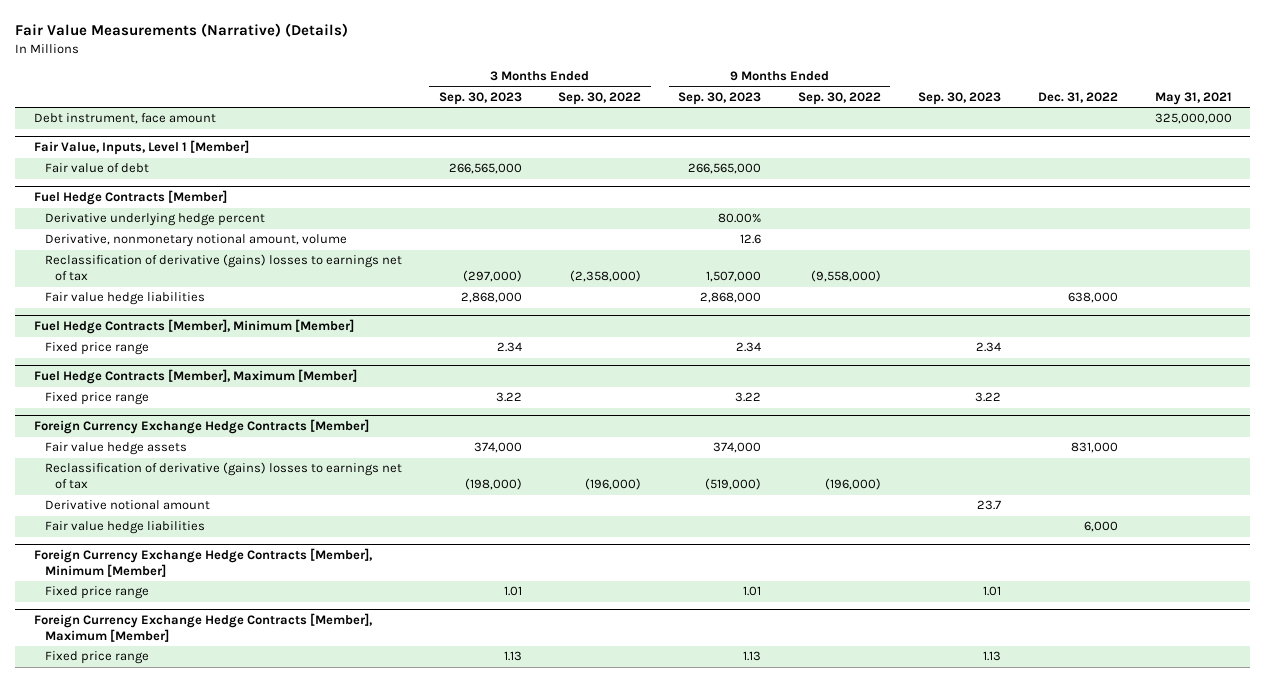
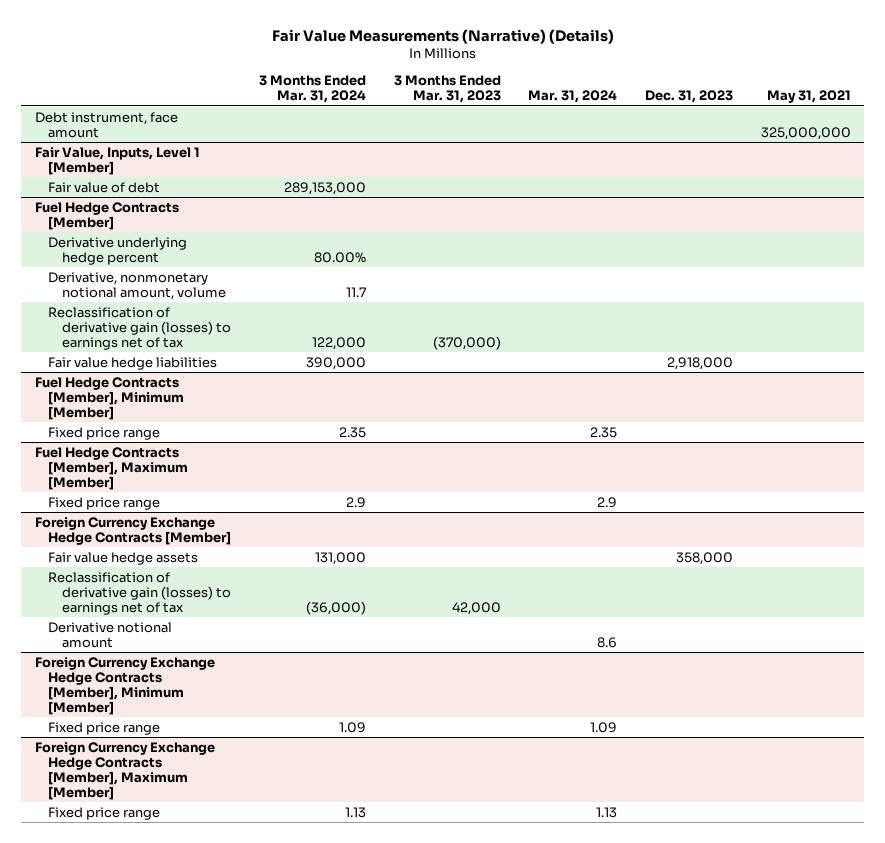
- | 3 Months Ended Sep. 30, 2023 | 3 Months Ended Sep. 30, 2022 | 9 Months Ended Sep. 30, 2023 | 9 Months Ended Sep. 30, 2022 | Sep. 30, 2023 | Dec. 31, 2022 | May 31, 2021
+ | 3 Months Ended Mar. 31, 2024 | 3 Months Ended Mar. 31, 2023 | Mar. 31, 2024 | Dec. 31, 2023 | May 31, 2021
@ Fuel Hedge Contracts [Member]
- Reclassification of derivative (gains) losses to earnings net of tax | (297,000) | (2,358,000) | 1,507,000 | (9,558,000) | | |
+ Reclassification of derivative gain (losses) to earnings net of tax | 122,000 | (370,000) | | |
@ Foreign Currency Exchange Hedge Contracts [Member]
- Reclassification of derivative (gains) losses to earnings net of tax | (198,000) | (196,000) | (519,000) | (196,000) | | |
+ Reclassification of derivative gain (losses) to earnings net of tax | (36,000) | 42,000 | | |
- Fair value hedge liabilities | | | | | | 6,000 |

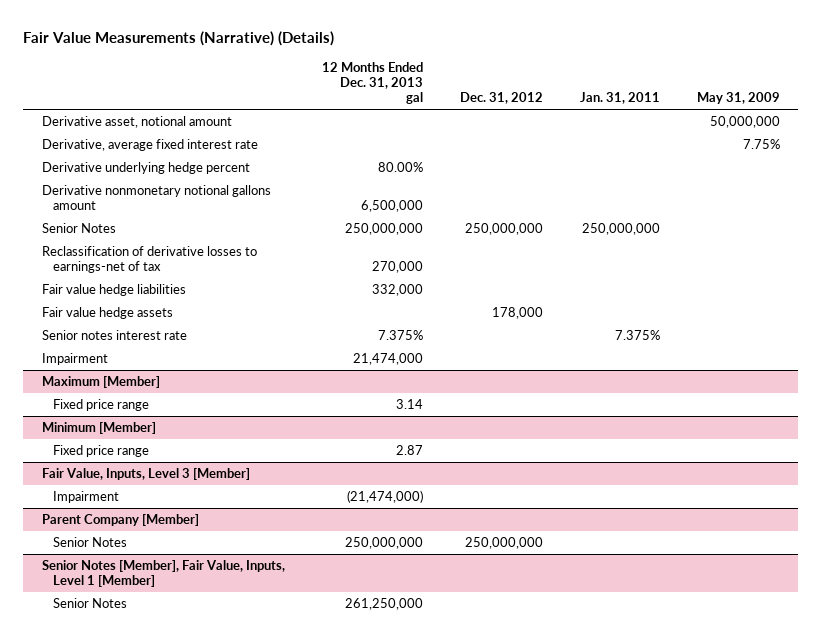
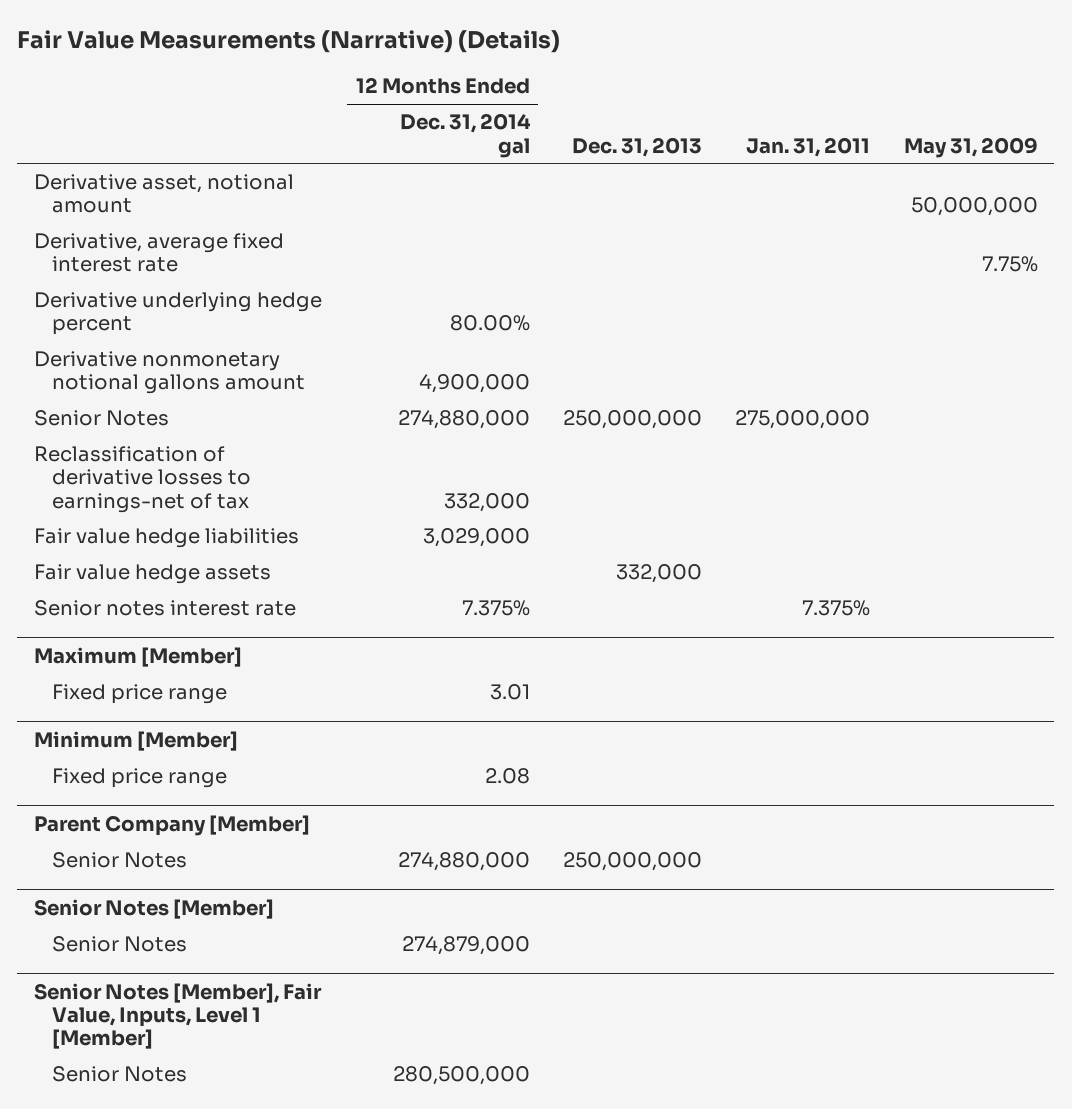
- | 12 Months Ended Dec. 31, 2013 gal | Dec. 31, 2012 | Jan. 31, 2011 | May 31, 2009
+ | 12 Months Ended Dec. 31, 2014 gal | Dec. 31, 2013 | Jan. 31, 2011 | May 31, 2009
- Senior Notes | 250,000,000 | 250,000,000 | 250,000,000 |
+ Senior Notes | 274,880,000 | 250,000,000 | 275,000,000 |
- Impairment | 21,474,000 | | |
- Fair Value, Inputs, Level 3 [Member]
- Impairment | (21,474,000) | | |
+ Senior Notes [Member]
+ Senior Notes | 274,879,000 | | |

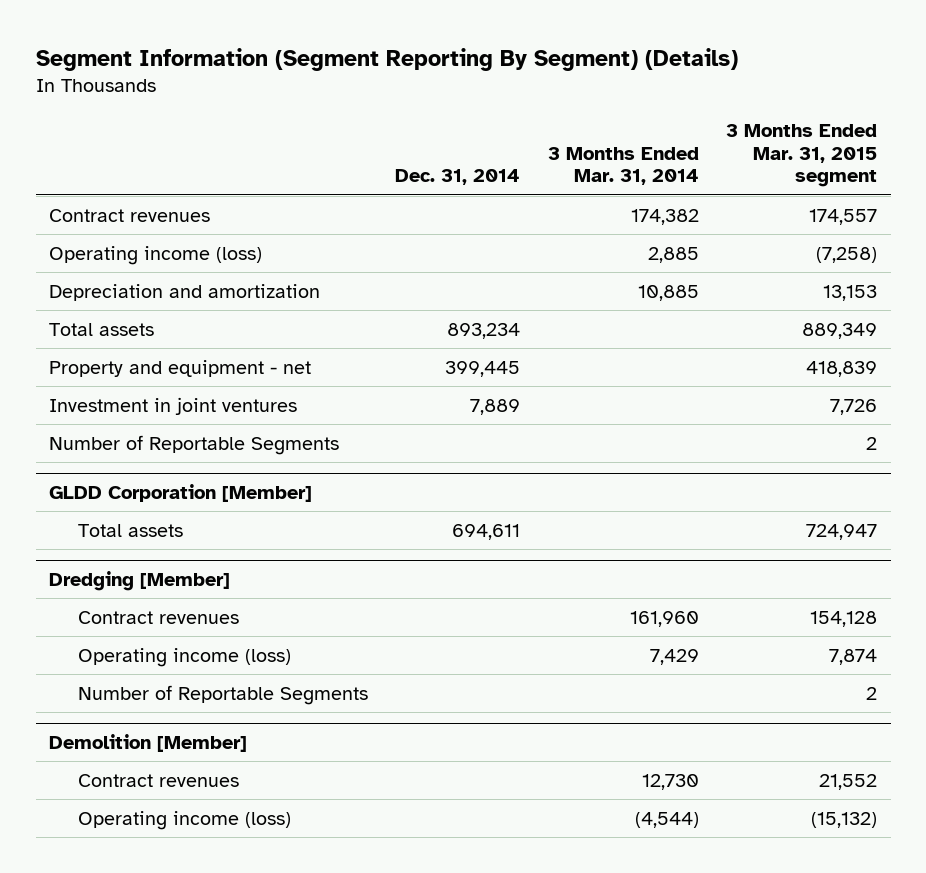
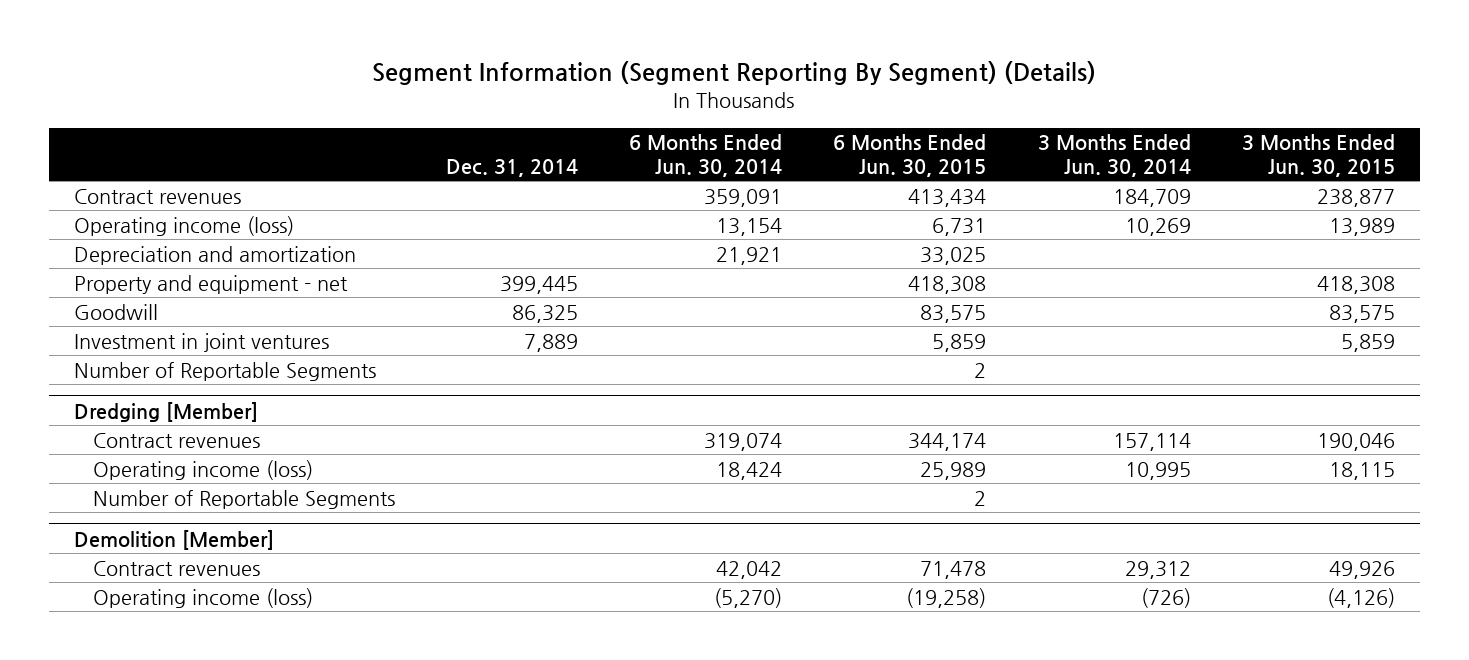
- | Dec. 31, 2014 | 3 Months Ended Mar. 31, 2014 | 3 Months Ended Mar. 31, 2015 segment
+ | Dec. 31, 2014 | 6 Months Ended Jun. 30, 2014 | 6 Months Ended Jun. 30, 2015 | 3 Months Ended Jun. 30, 2014 | 3 Months Ended Jun. 30, 2015
- Total assets | 893,234 | | 889,349
+ Goodwill | 86,325 | | 83,575 | | 83,575
- GLDD Corporation [Member]
- Total assets | 694,611 | | 724,947

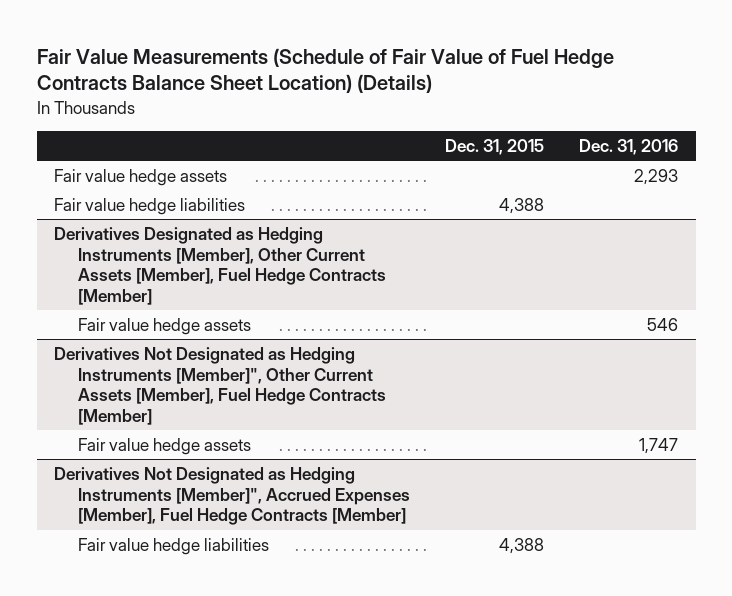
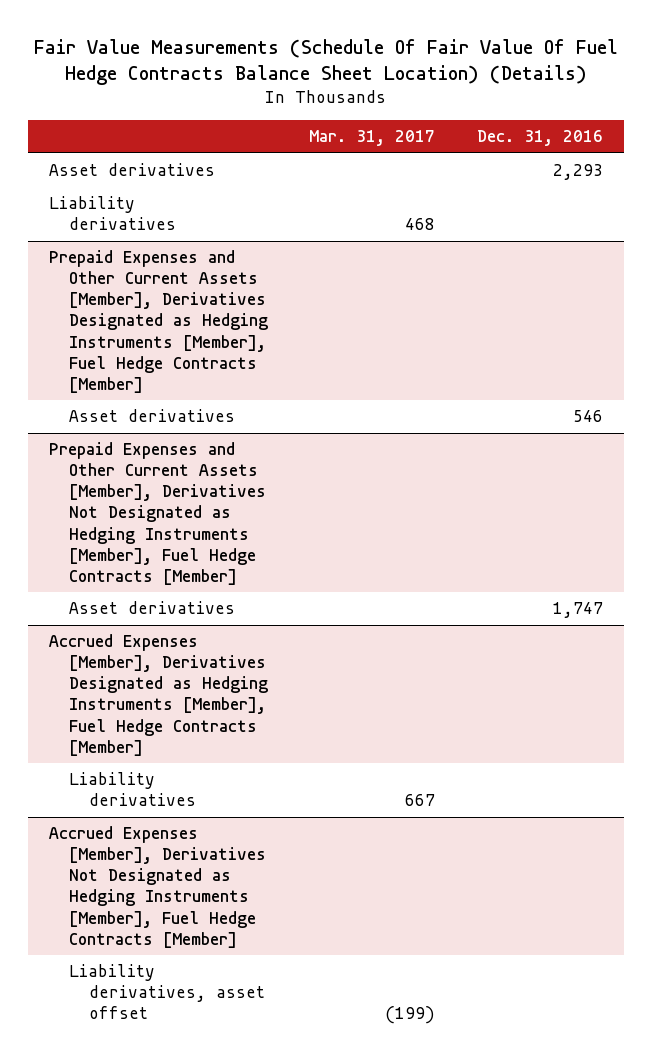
- Fair Value Measurements (Schedule of Fair Value of Fuel Hedge Contracts Balance Sheet Location) (Details)
+ Fair Value Measurements (Schedule Of Fair Value Of Fuel Hedge Contracts Balance Sheet Location) (Details)
- | Dec. 31, 2015 | Dec. 31, 2016
+ | Mar. 31, 2017 | Dec. 31, 2016
- Fair value hedge assets | | 2,293
- Fair value hedge liabilities | 4,388 |
- Derivatives Designated as Hedging Instruments [Member], Other Current Assets [Member], Fuel Hedge Contracts [Member]
- Fair value hedge assets | | 546
- Derivatives Not Designated as Hedging Instruments [Member]", Other Current Assets [Member], Fuel Hedge Contracts [Member]
- Fair value hedge assets | | 1,747
- Derivatives Not Designated as Hedging Instruments [Member]", Accrued Expenses [Member], Fuel Hedge Contracts [Member]
- Fair value hedge liabilities | 4,388 |
+ Asset derivatives | | 2,293
+ Liability derivatives | 468 |
+ Prepaid Expenses and Other Current Assets [Member], Derivatives Designated as Hedging Instruments [Member], Fuel Hedge Contracts [Member]
+ Asset derivatives | | 546
+ Prepaid Expenses and Other Current Assets [Member], Derivatives Not Designated as Hedging Instruments [Member], Fuel Hedge Contracts [Member]
+ Asset derivatives | | 1,747
+ Accrued Expenses [Member], Derivatives Designated as Hedging Instruments [Member], Fuel Hedge Contracts [Member]
+ Liability derivatives | 667 |
+ Accrued Expenses [Member], Derivatives Not Designated as Hedging Instruments [Member], Fuel Hedge Contracts [Member]
+ Liability derivatives, asset offset | (199) |

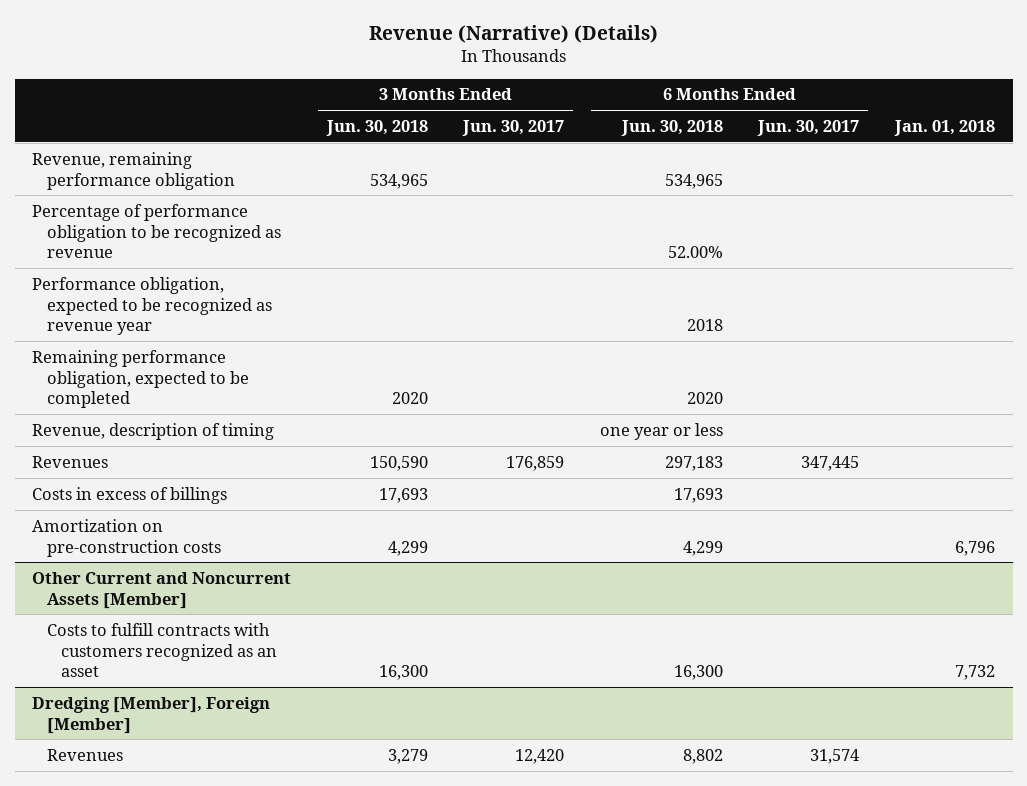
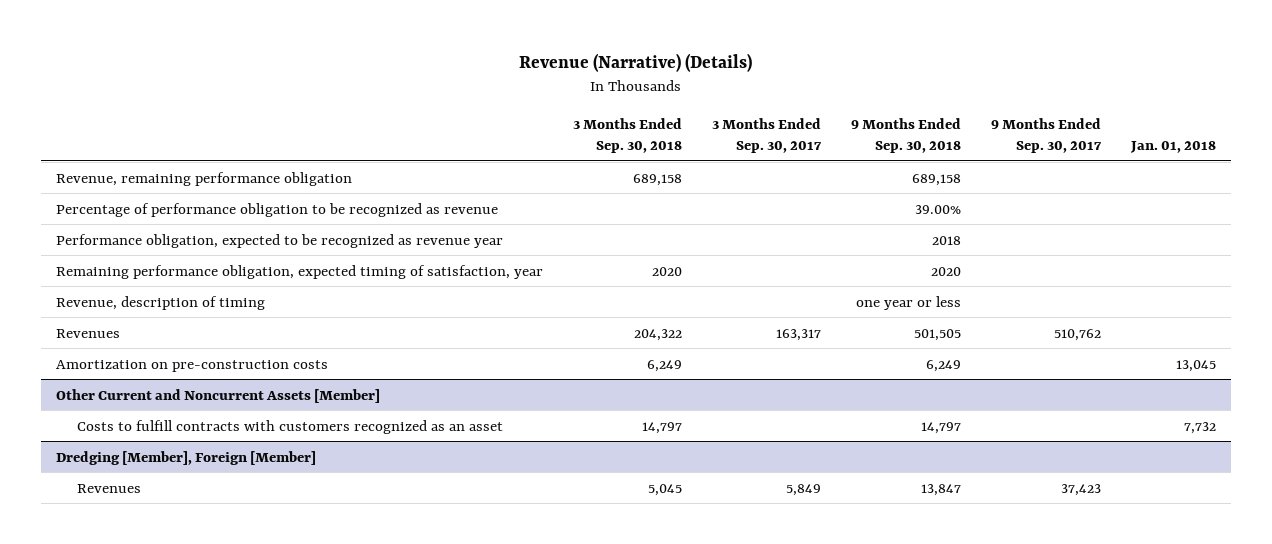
- | 3 Months Ended Jun. 30, 2018 | 3 Months Ended Jun. 30, 2017 | 6 Months Ended Jun. 30, 2018 | 6 Months Ended Jun. 30, 2017 | Jan. 01, 2018
+ | 3 Months Ended Sep. 30, 2018 | 3 Months Ended Sep. 30, 2017 | 9 Months Ended Sep. 30, 2018 | 9 Months Ended Sep. 30, 2017 | Jan. 01, 2018
- Remaining performance obligation, expected to be completed | 2020 | | 2020 | |
+ Remaining performance obligation, expected timing of satisfaction, year | 2020 | | 2020 | |
- Costs in excess of billings | 17,693 | | 17,693 | |
- Amortization on pre-construction costs | 4,299 | | 4,299 | | 6,796
+ Amortization on pre-construction costs | 6,249 | | 6,249 | | 13,045

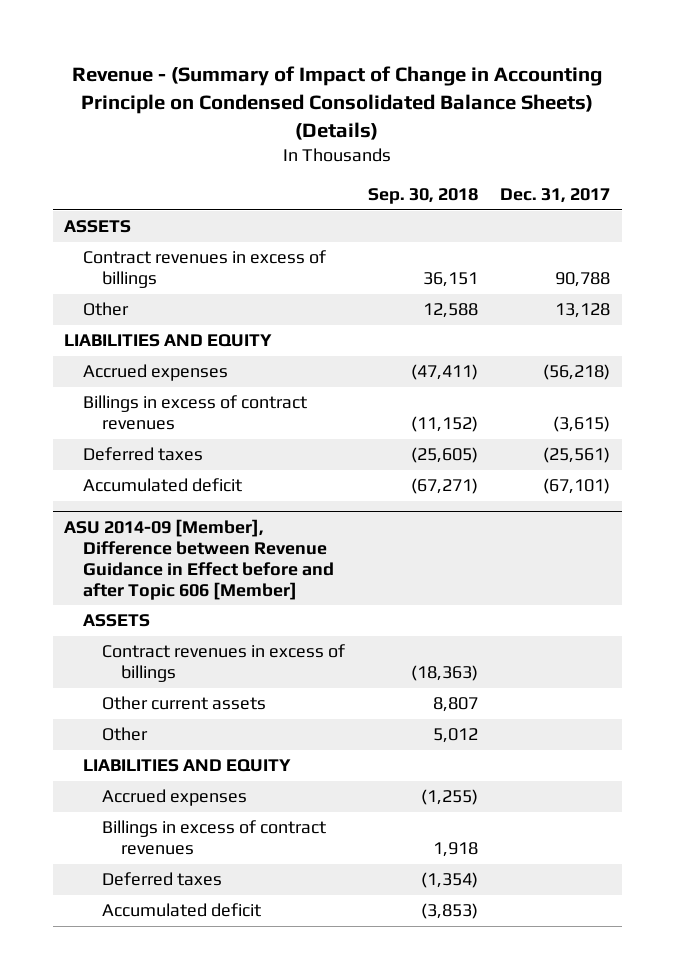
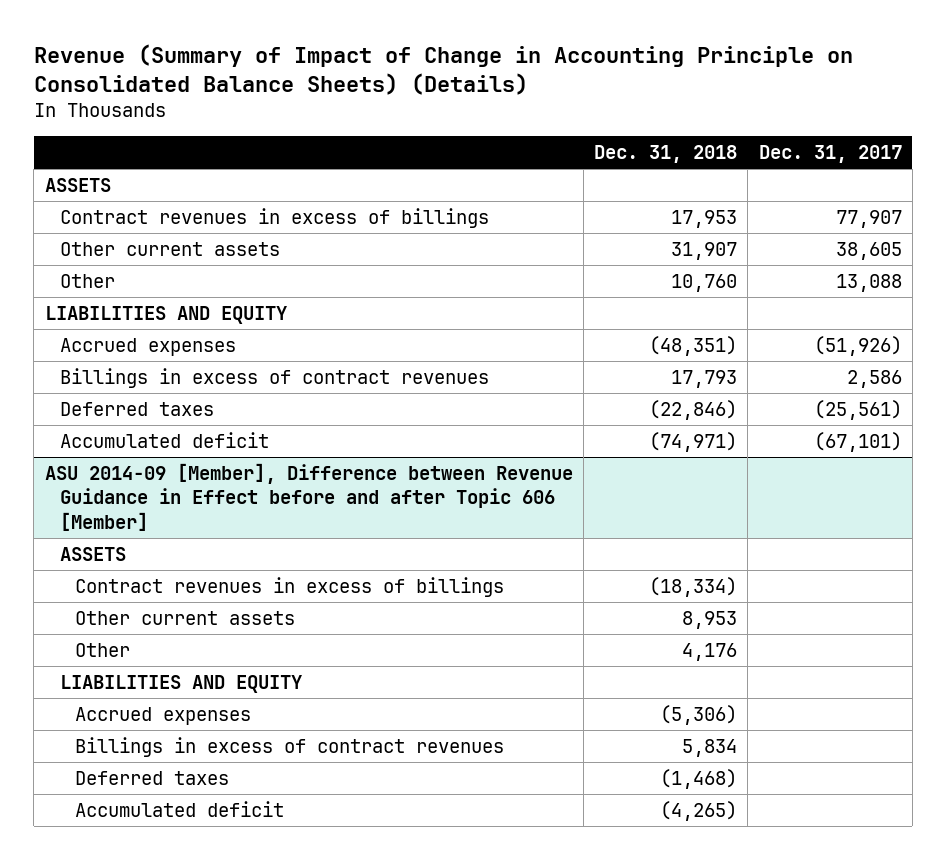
- Revenue - (Summary of Impact of Change in Accounting Principle on Condensed Consolidated Balance Sheets) (Details)
+ Revenue (Summary of Impact of Change in Accounting Principle on Consolidated Balance Sheets) (Details)
- | Sep. 30, 2018 | Dec. 31, 2017
+ | Dec. 31, 2018 | Dec. 31, 2017
- Contract revenues in excess of billings | 36,151 | 90,788
- Other | 12,588 | 13,128
+ Contract revenues in excess of billings | 17,953 | 77,907
+ Other current assets | 31,907 | 38,605
+ Other | 10,760 | 13,088
- Accrued expenses | (47,411) | (56,218)
- Billings in excess of contract revenues | (11,152) | (3,615)
+ Accrued expenses | (48,351) | (51,926)
+ Billings in excess of contract revenues | 17,793 | 2,586

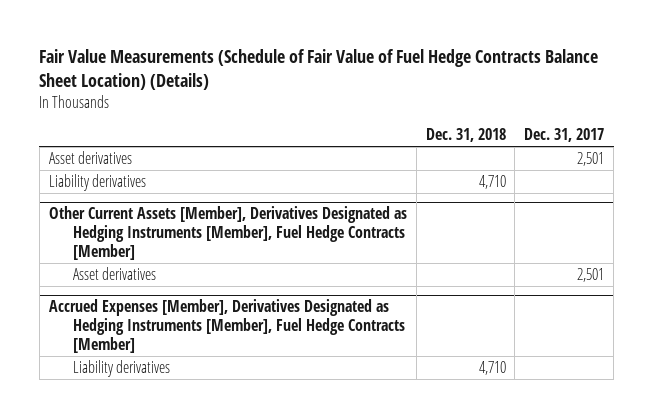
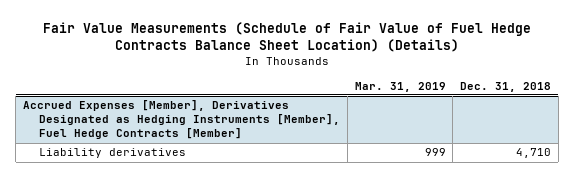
- | Dec. 31, 2018 | Dec. 31, 2017
+ | Mar. 31, 2019 | Dec. 31, 2018
- Asset derivatives | | 2,501
- Liability derivatives | 4,710 |
- Other Current Assets [Member], Derivatives Designated as Hedging Instruments [Member], Fuel Hedge Contracts [Member]
- Asset derivatives | | 2,501

